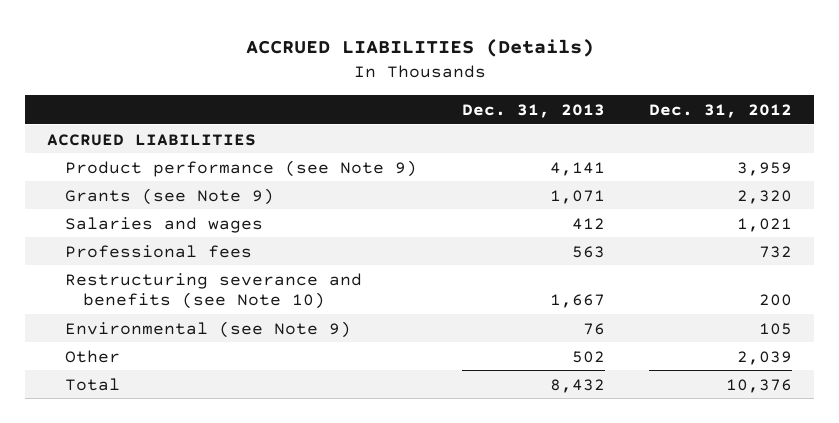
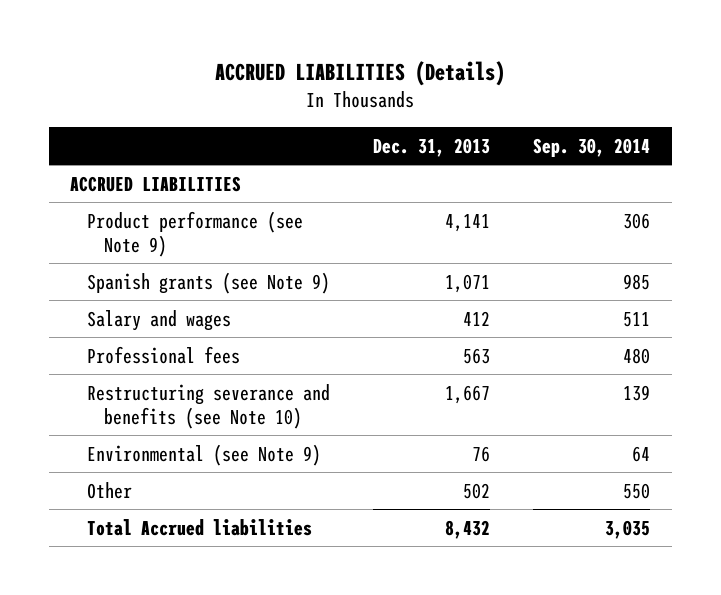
- | Dec. 31, 2013 | Dec. 31, 2012
+ | Dec. 31, 2013 | Sep. 30, 2014
- Grants (see Note 9) | 1,071 | 2,320
- Salaries and wages | 412 | 1,021
+ Spanish grants (see Note 9) | 1,071 | 985
+ Salary and wages | 412 | 511
- Total | 8,432 | 10,376
+ Total Accrued liabilities | 8,432 | 3,035

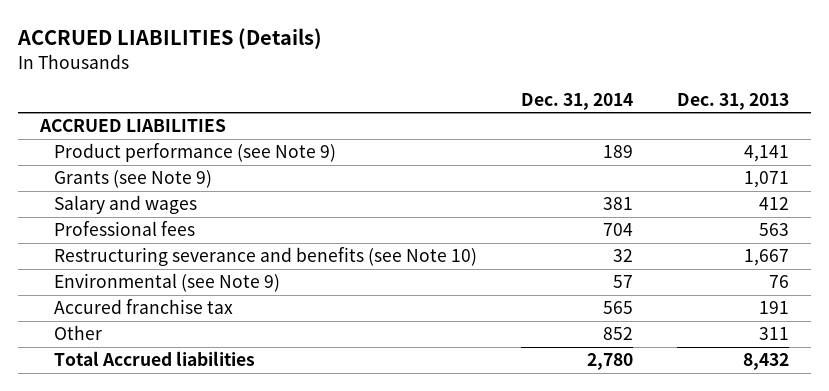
- | Dec. 31, 2013 | Sep. 30, 2014
+ | Dec. 31, 2014 | Dec. 31, 2013
- Spanish grants (see Note 9) | 1,071 | 985
+ Grants (see Note 9) | | 1,071
- Other | 502 | 550
+ Accured franchise tax | 565 | 191
+ Other | 852 | 311

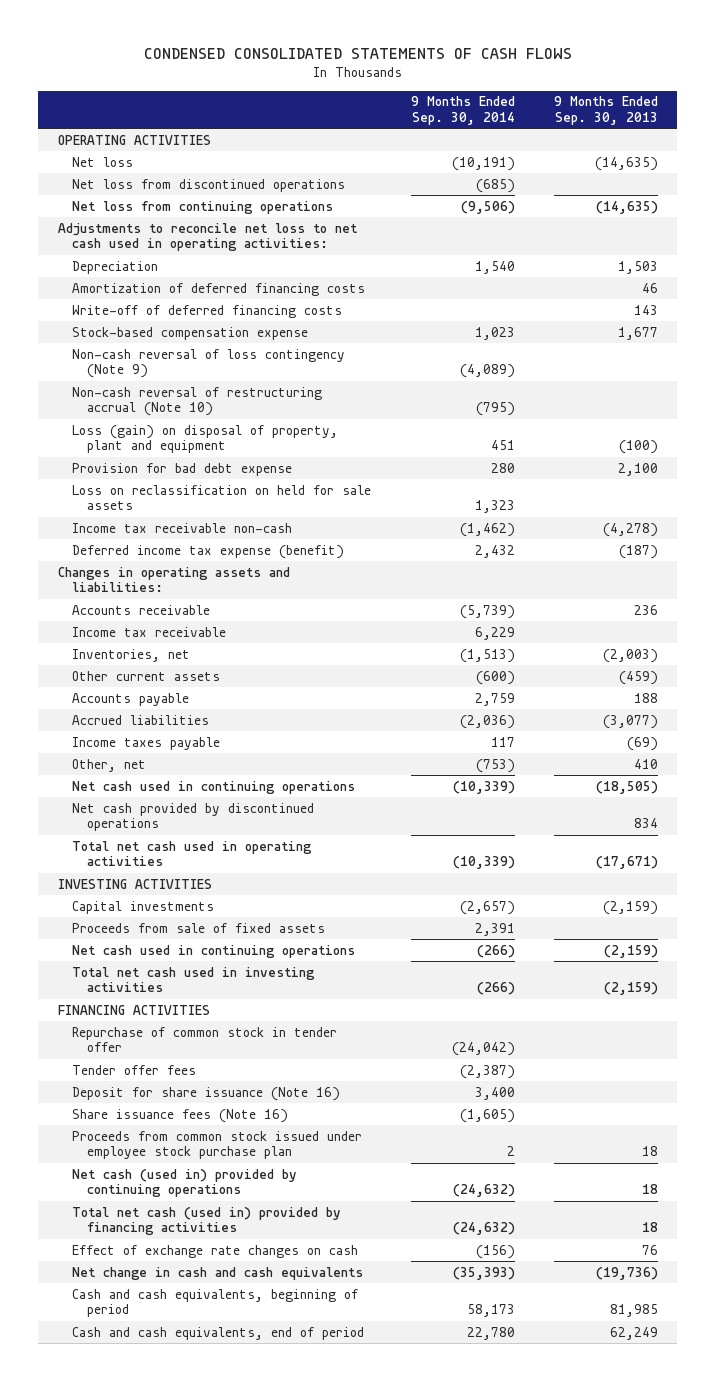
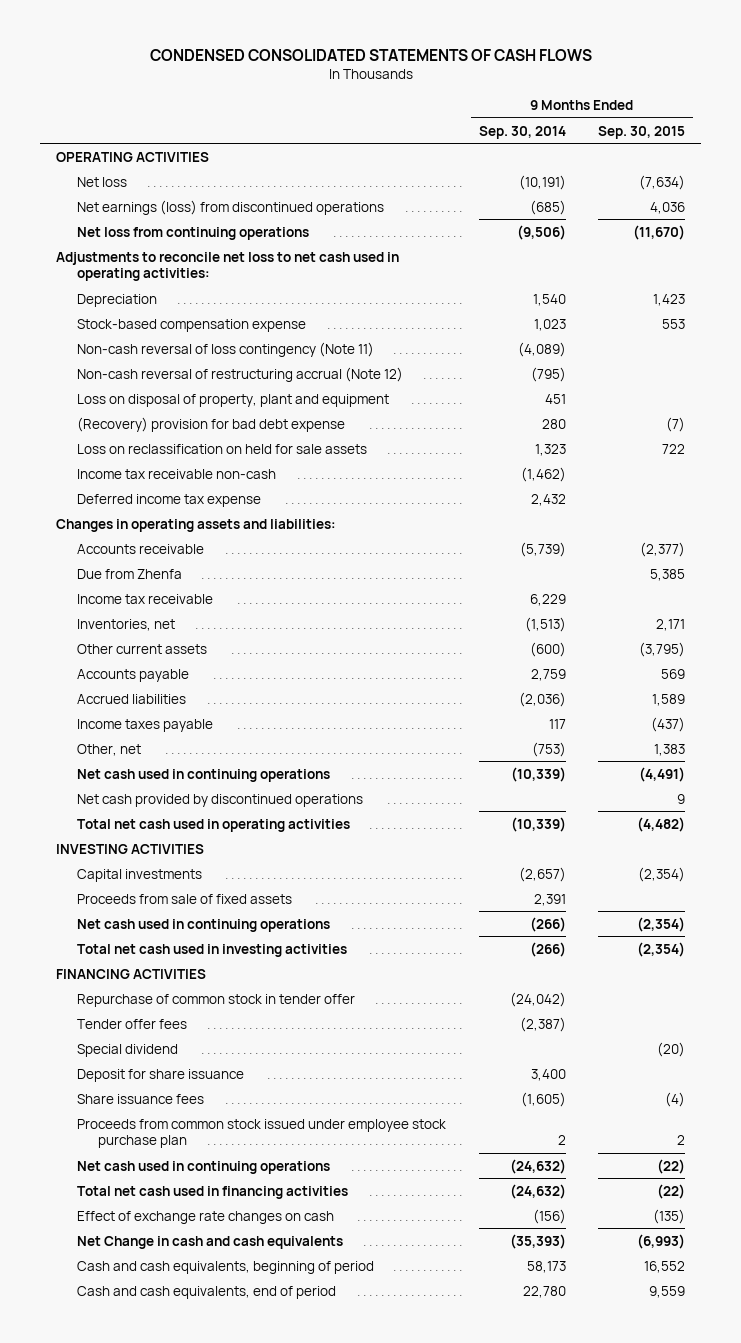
- | 9 Months Ended Sep. 30, 2014 | 9 Months Ended Sep. 30, 2013
+ | 9 Months Ended Sep. 30, 2014 | 9 Months Ended Sep. 30, 2015
- Net loss from discontinued operations | (685) |
+ Net earnings (loss) from discontinued operations | (685) | 4,036
- Amortization of deferred financing costs | | 46
- Write-off of deferred financing costs | | 143
- Non-cash reversal of loss contingency (Note 9) | (4,089) |
- Non-cash reversal of restructuring accrual (Note 10) | (795) |
- Loss (gain) on disposal of property, plant and equipment | 451 | (100)
- Provision for bad debt expense | 280 | 2,100
+ Non-cash reversal of loss contingency (Note 11) | (4,089) |
+ Non-cash reversal of restructuring accrual (Note 12) | (795) |
+ Loss on disposal of property, plant and equipment | 451 |
+ (Recovery) provision for bad debt expense | 280 | (7)
- Deferred income tax expense (benefit) | 2,432 | (187)
+ Deferred income tax expense | 2,432 |
+ Due from Zhenfa | | 5,385
- Deposit for share issuance (Note 16) | 3,400 |
- Share issuance fees (Note 16) | (1,605) |
+ Special dividend | | (20)
+ Deposit for share issuance | 3,400 |
+ Share issuance fees | (1,605) | (4)
- Net cash (used in) provided by continuing operations | (24,632) | 18
- Total net cash (used in) provided by financing activities | (24,632) | 18
+ Net cash used in continuing operations | (24,632) | (22)
+ Total net cash used in financing activities | (24,632) | (22)
- Net change in cash and cash equivalents | (35,393) | (19,736)
+ Net Change in cash and cash equivalents | (35,393) | (6,993)

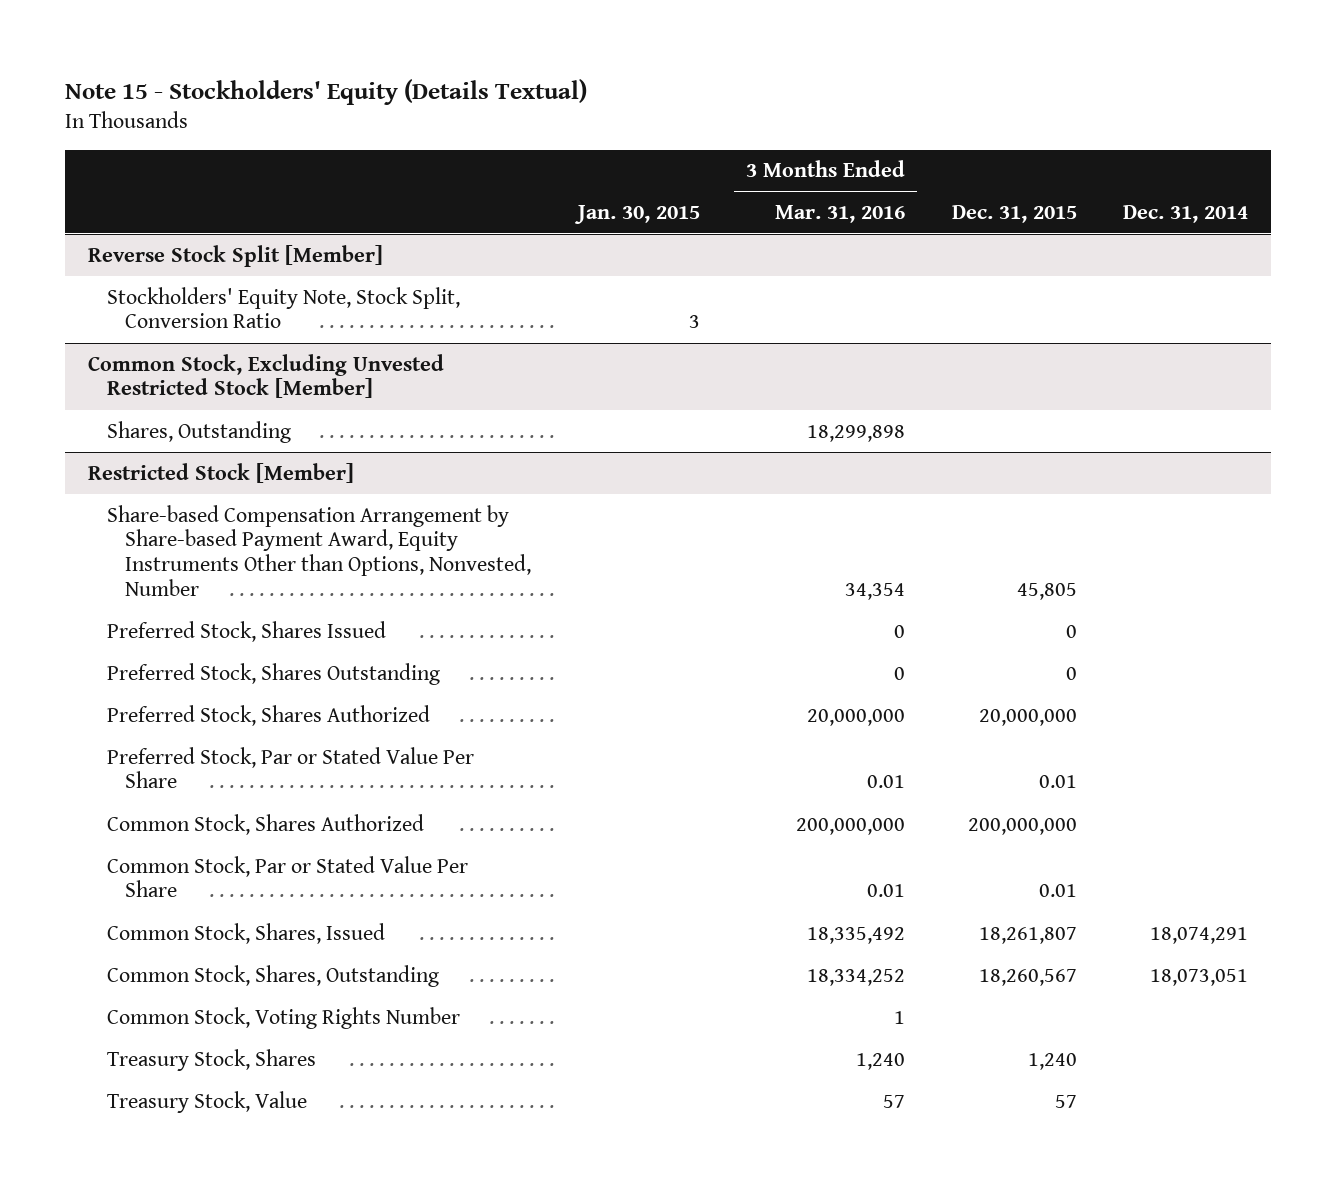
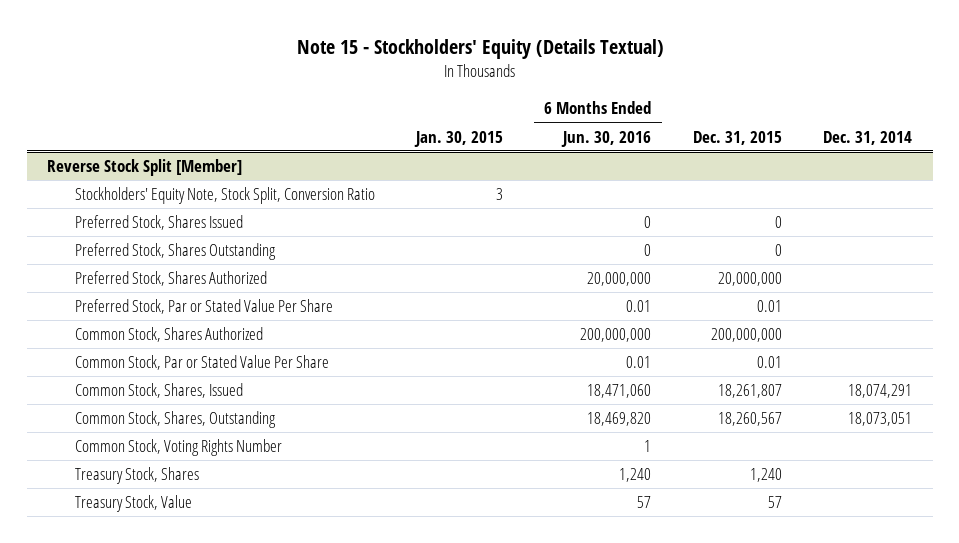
- | Jan. 30, 2015 | 3 Months Ended Mar. 31, 2016 | Dec. 31, 2015 | Dec. 31, 2014
+ | Jan. 30, 2015 | 6 Months Ended Jun. 30, 2016 | Dec. 31, 2015 | Dec. 31, 2014
- Common Stock, Excluding Unvested Restricted Stock [Member]
- Shares, Outstanding | | 18,299,898 | |
- Restricted Stock [Member]
- Share-based Compensation Arrangement by Share-based Payment Award, Equity Instruments Other than Options, Nonvested, Number | | 34,354 | 45,805 |

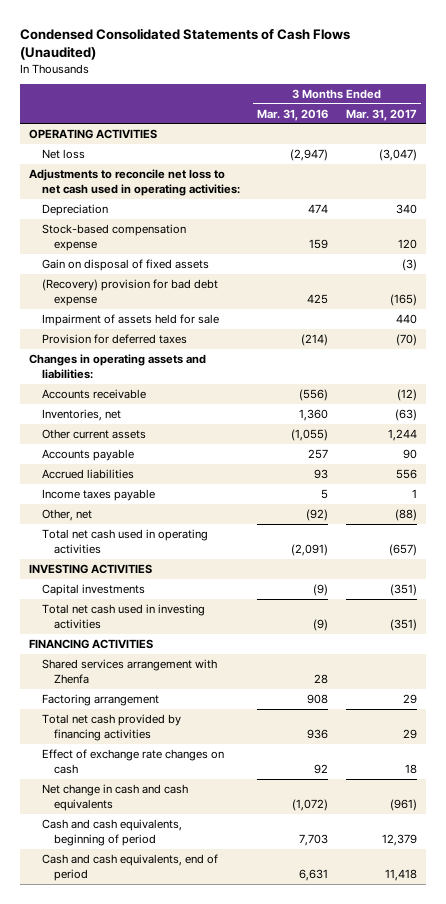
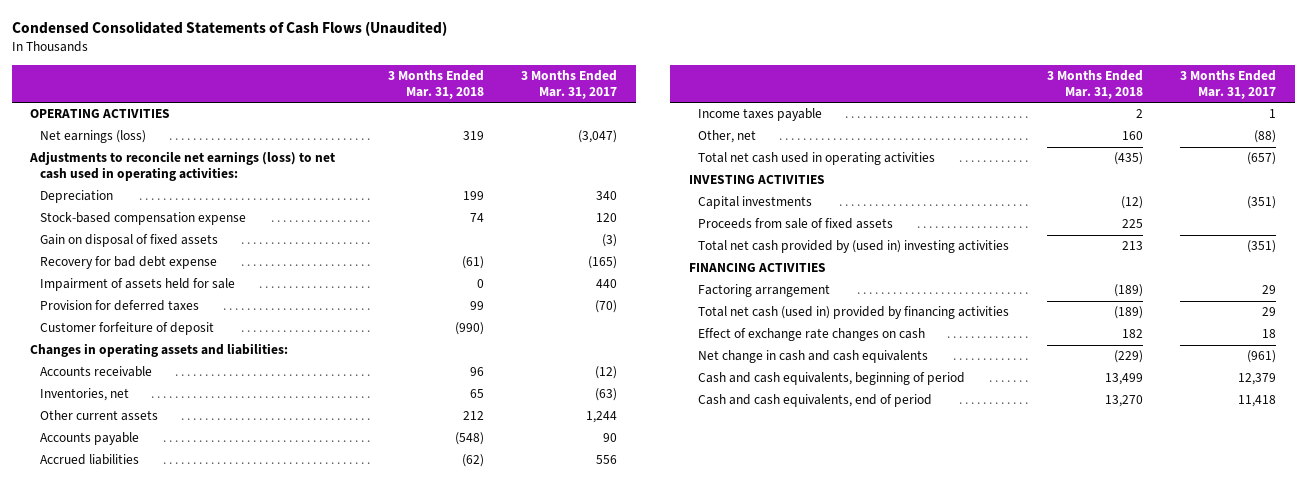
- | 3 Months Ended Mar. 31, 2016 | 3 Months Ended Mar. 31, 2017
+ | 3 Months Ended Mar. 31, 2018 | 3 Months Ended Mar. 31, 2017
- Net loss | (2,947) | (3,047)
- Adjustments to reconcile net loss to net cash used in operating activities:
+ Net earnings (loss) | 319 | (3,047)
+ Adjustments to reconcile net earnings (loss) to net cash used in operating activities:
- (Recovery) provision for bad debt expense | 425 | (165)
+ Recovery for bad debt expense | (61) | (165)
+ Customer forfeiture of deposit | (990) |
- Total net cash used in investing activities | (9) | (351)
+ Proceeds from sale of fixed assets | 225 |
+ Total net cash provided by (used in) investing activities | 213 | (351)
- Shared services arrangement with Zhenfa | 28 |
- Total net cash provided by financing activities | 936 | 29
+ Total net cash (used in) provided by financing activities | (189) | 29

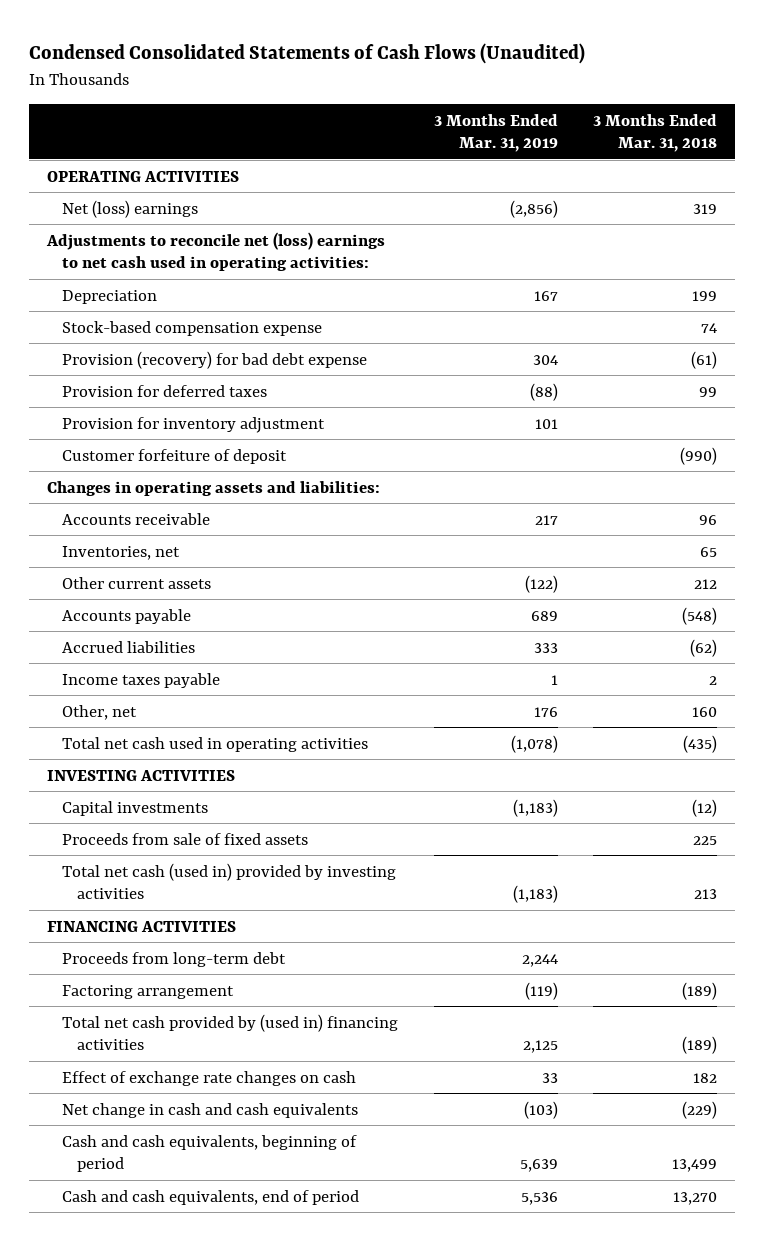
- | 3 Months Ended Mar. 31, 2018 | 3 Months Ended Mar. 31, 2017
+ | 3 Months Ended Mar. 31, 2019 | 3 Months Ended Mar. 31, 2018
- Net earnings (loss) | 319 | (3,047)
- Adjustments to reconcile net earnings (loss) to net cash used in operating activities:
+ Net (loss) earnings | (2,856) | 319
+ Adjustments to reconcile net (loss) earnings to net cash used in operating activities:
- Gain on disposal of fixed assets | | (3)
- Recovery for bad debt expense | (61) | (165)
- Impairment of assets held for sale | 0 | 440
+ Provision (recovery) for bad debt expense | 304 | (61)
+ Provision for inventory adjustment | 101 |
- Total net cash provided by (used in) investing activities | 213 | (351)
+ Total net cash (used in) provided by investing activities | (1,183) | 213
+ Proceeds from long-term debt | 2,244 |
- Total net cash (used in) provided by financing activities | (189) | 29
+ Total net cash provided by (used in) financing activities | 2,125 | (189)

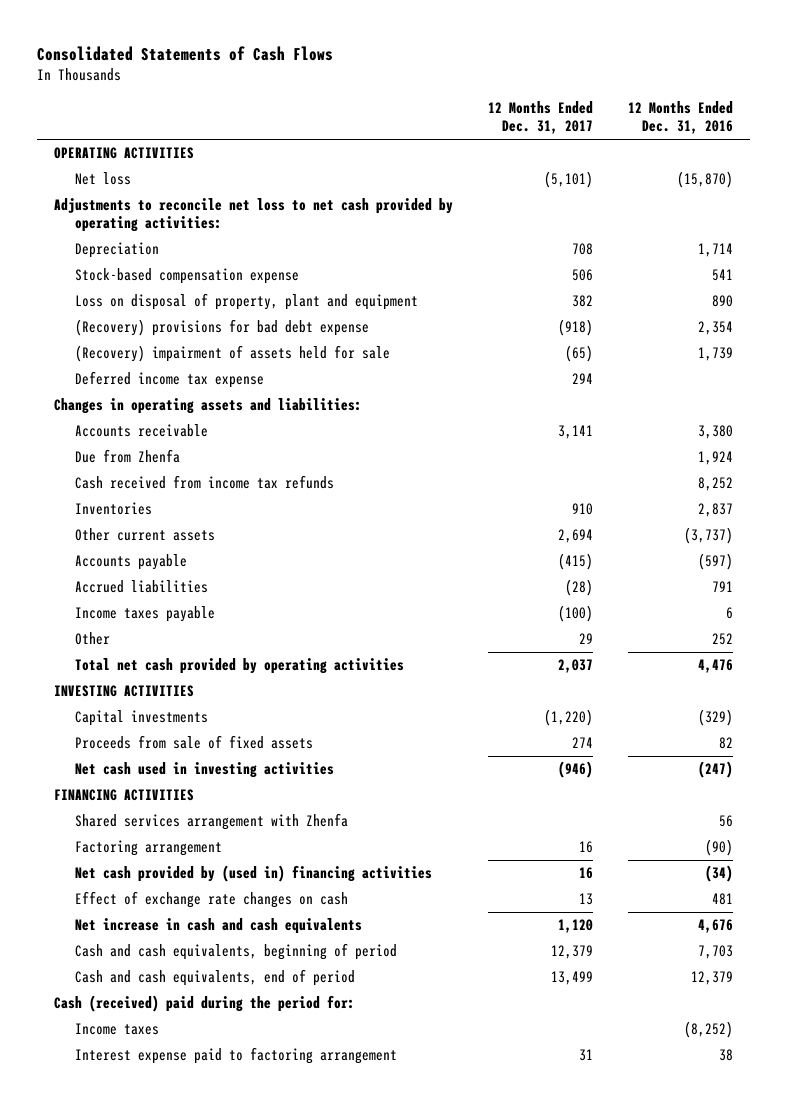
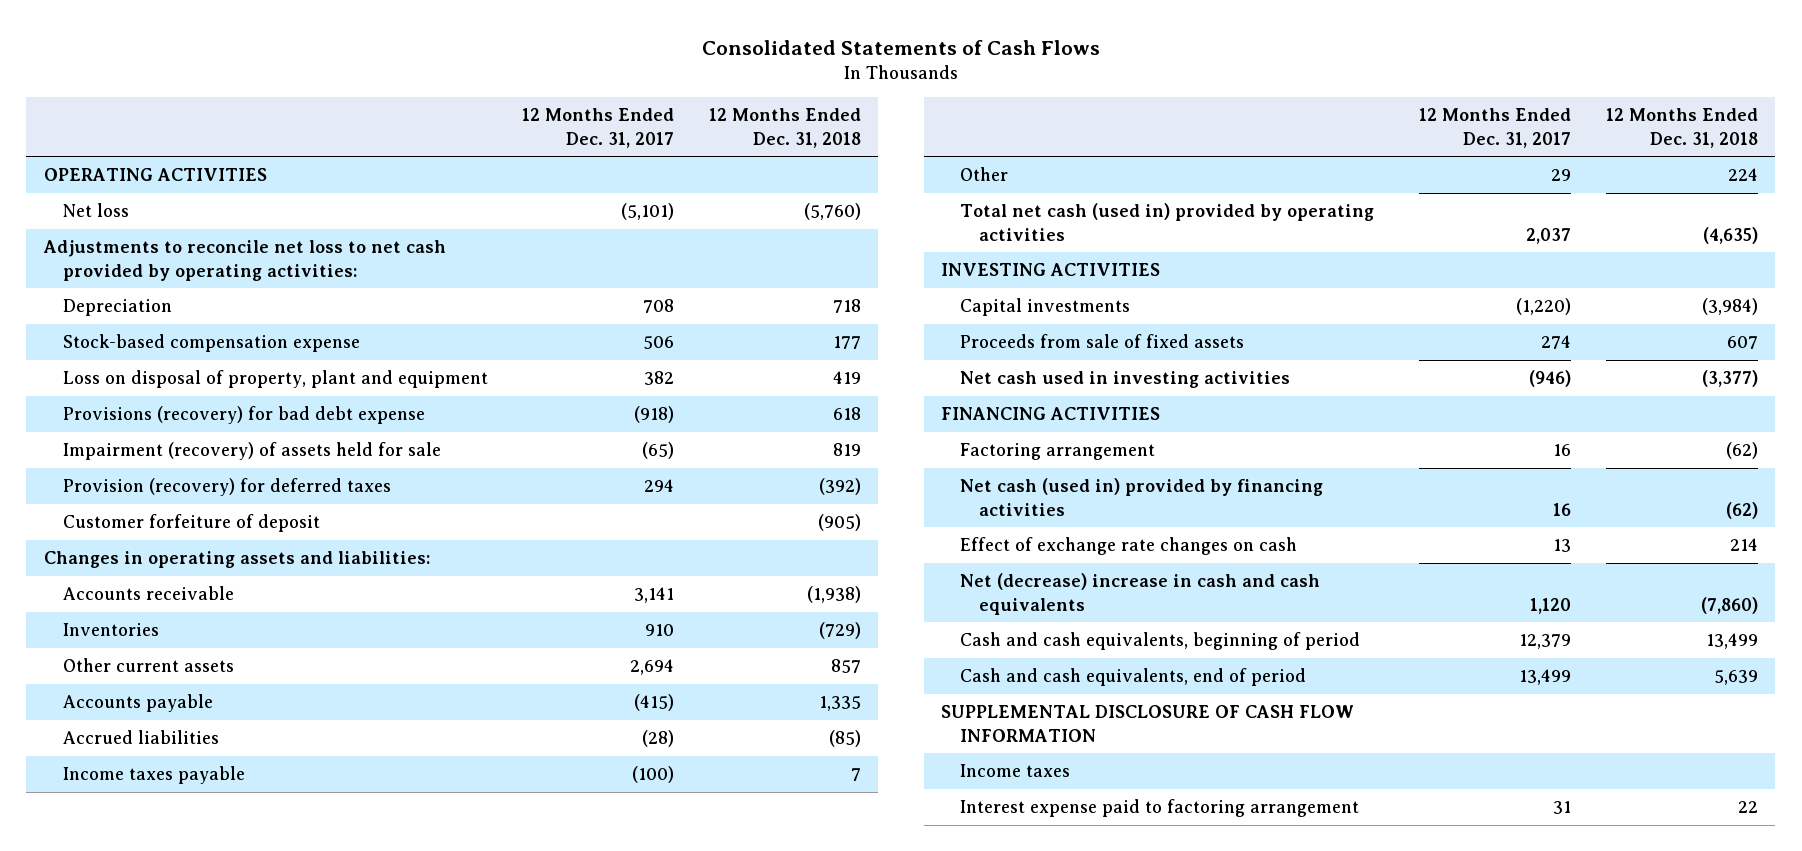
- | 12 Months Ended Dec. 31, 2017 | 12 Months Ended Dec. 31, 2016
+ | 12 Months Ended Dec. 31, 2017 | 12 Months Ended Dec. 31, 2018
- (Recovery) provisions for bad debt expense | (918) | 2,354
- (Recovery) impairment of assets held for sale | (65) | 1,739
- Deferred income tax expense | 294 |
+ Provisions (recovery) for bad debt expense | (918) | 618
+ Impairment (recovery) of assets held for sale | (65) | 819
+ Provision (recovery) for deferred taxes | 294 | (392)
+ Customer forfeiture of deposit | | (905)
- Due from Zhenfa | | 1,924
- Cash received from income tax refunds | | 8,252
- Total net cash provided by operating activities | 2,037 | 4,476
+ Total net cash (used in) provided by operating activities | 2,037 | (4,635)
- Shared services arrangement with Zhenfa | | 56
- Net cash provided by (used in) financing activities | 16 | (34)
+ Net cash (used in) provided by financing activities | 16 | (62)
- Net increase in cash and cash equivalents | 1,120 | 4,676
+ Net (decrease) increase in cash and cash equivalents | 1,120 | (7,860)
- Cash (received) paid during the period for:
+ SUPPLEMENTAL DISCLOSURE OF CASH FLOW INFORMATION

